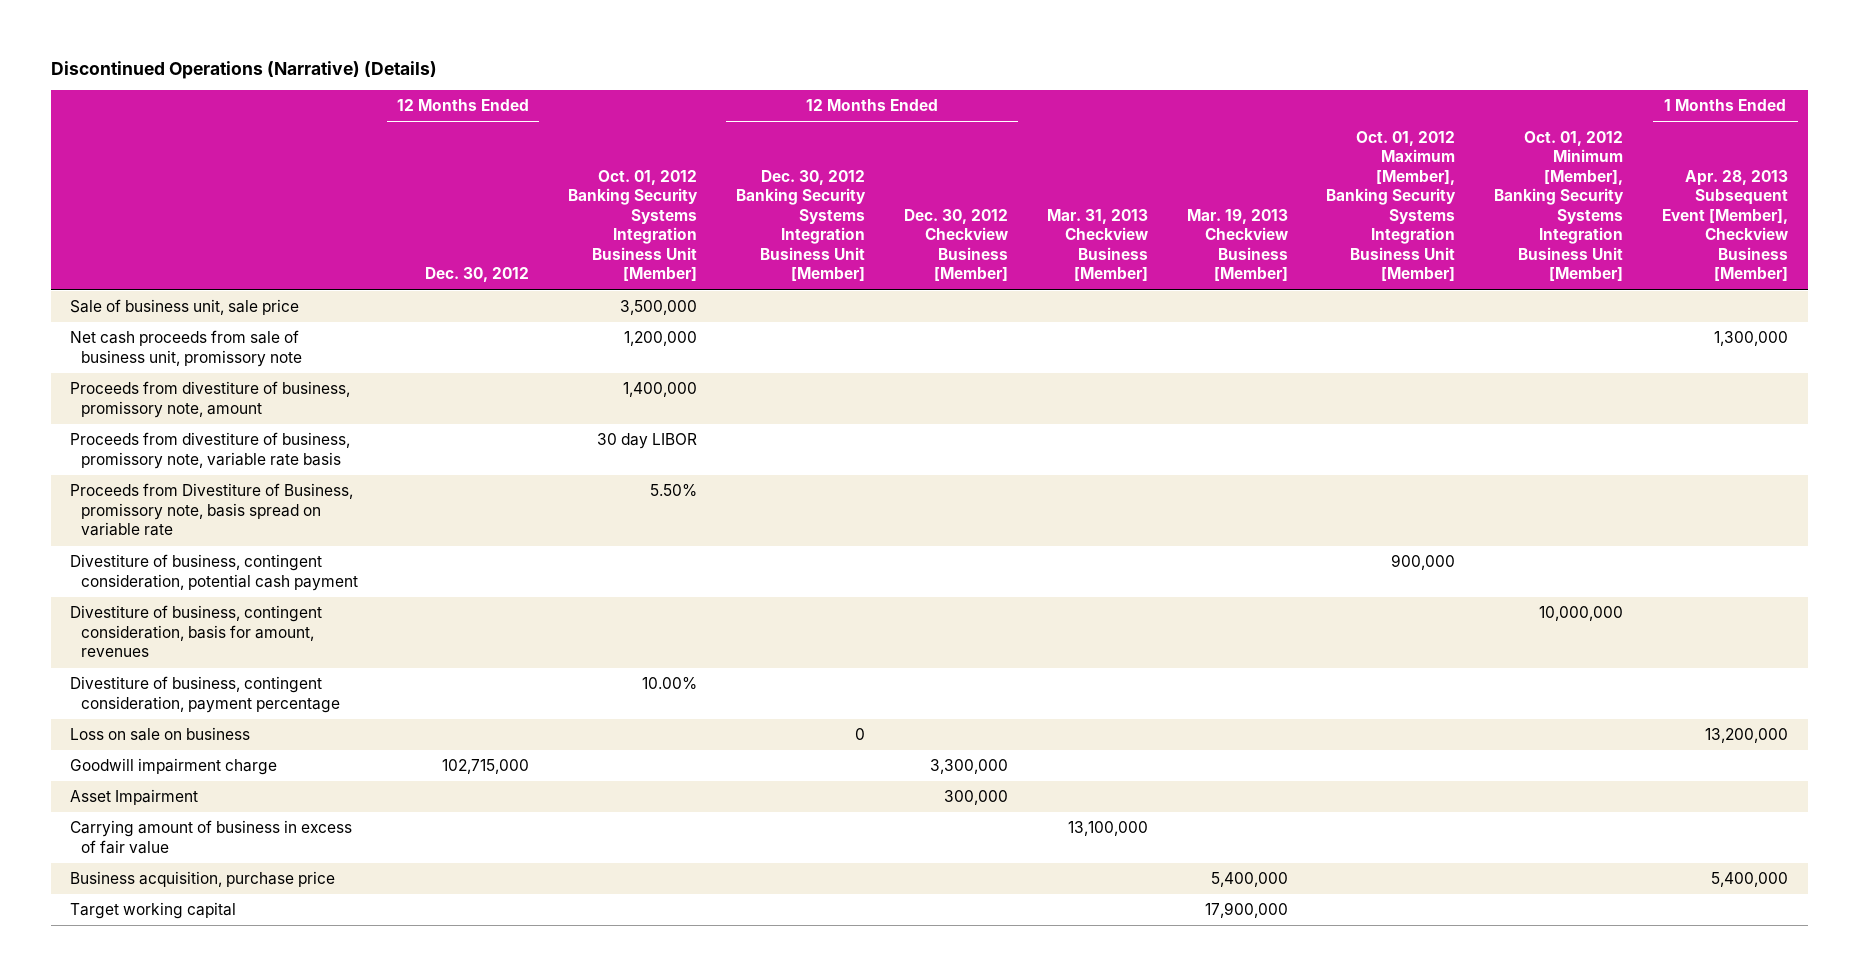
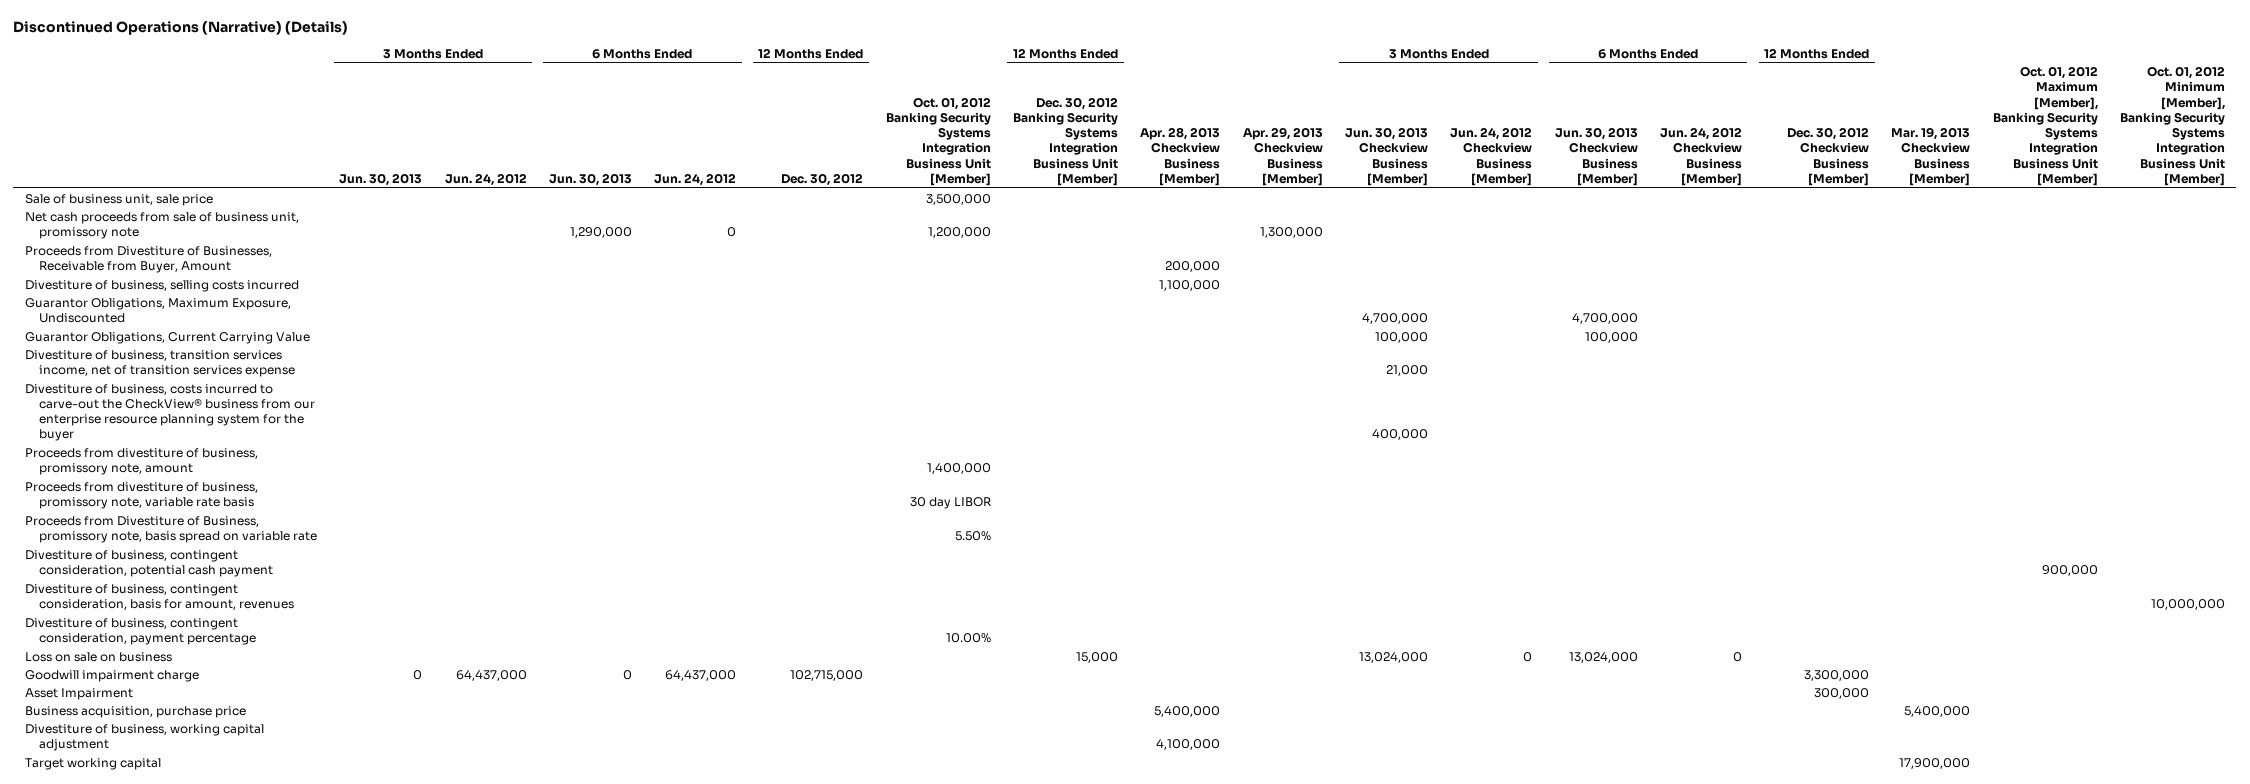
- | 12 Months Ended Dec. 30, 2012 | Oct. 01, 2012 Banking Security Systems Integration Business Unit [Member] | 12 Months Ended Dec. 30, 2012 Banking Security Systems Integration Business Unit [Member] | 12 Months Ended Dec. 30, 2012 Checkview Business [Member] | Mar. 31, 2013 Checkview Business [Member] | Mar. 19, 2013 Checkview Business [Member] | Oct. 01, 2012 Maximum [Member], Banking Security Systems Integration Business Unit [Member] | Oct. 01, 2012 Minimum [Member], Banking Security Systems Integration Business Unit [Member] | 1 Months Ended Apr. 28, 2013 Subsequent Event [Member], Checkview Business [Member]
+ | 3 Months Ended Jun. 30, 2013 | 3 Months Ended Jun. 24, 2012 | 6 Months Ended Jun. 30, 2013 | 6 Months Ended Jun. 24, 2012 | 12 Months Ended Dec. 30, 2012 | Oct. 01, 2012 Banking Security Systems Integration Business Unit [Member] | 12 Months Ended Dec. 30, 2012 Banking Security Systems Integration Business Unit [Member] | Apr. 28, 2013 Checkview Business [Member] | Apr. 29, 2013 Checkview Business [Member] | 3 Months Ended Jun. 30, 2013 Checkview Business [Member] | 3 Months Ended Jun. 24, 2012 Checkview Business [Member] | 6 Months Ended Jun. 30, 2013 Checkview Business [Member] | 6 Months Ended Jun. 24, 2012 Checkview Business [Member] | 12 Months Ended Dec. 30, 2012 Checkview Business [Member] | Mar. 19, 2013 Checkview Business [Member] | Oct. 01, 2012 Maximum [Member], Banking Security Systems Integration Business Unit [Member] | Oct. 01, 2012 Minimum [Member], Banking Security Systems Integration Business Unit [Member]
+ Proceeds from Divestiture of Businesses, Receivable from Buyer, Amount | | | | | | | | 200,000 | | | | | | | | |
+ Divestiture of business, selling costs incurred | | | | | | | | 1,100,000 | | | | | | | | |
+ Guarantor Obligations, Maximum Exposure, Undiscounted | | | | | | | | | | 4,700,000 | | 4,700,000 | | | | |
+ Guarantor Obligations, Current Carrying Value | | | | | | | | | | 100,000 | | 100,000 | | | | |
+ Divestiture of business, transition services income, net of transition services expense | | | | | | | | | | 21,000 | | | | | | |
+ Divestiture of business, costs incurred to carve-out the CheckView® business from our enterprise resource planning system for the buyer | | | | | | | | | | 400,000 | | | | | | |
- Loss on sale on business | | | 0 | | | | | | 13,200,000
+ Loss on sale on business | | | | | | | 15,000 | | | 13,024,000 | 0 | 13,024,000 | 0 | | | |
- Carrying amount of business in excess of fair value | | | | | 13,100,000 | | | |
+ Divestiture of business, working capital adjustment | | | | | | | | 4,100,000 | | | | | | | | |

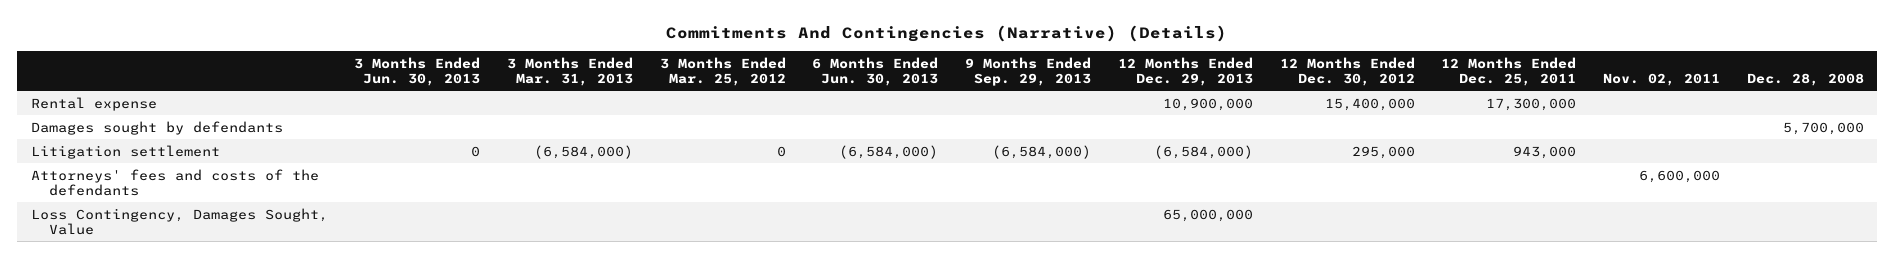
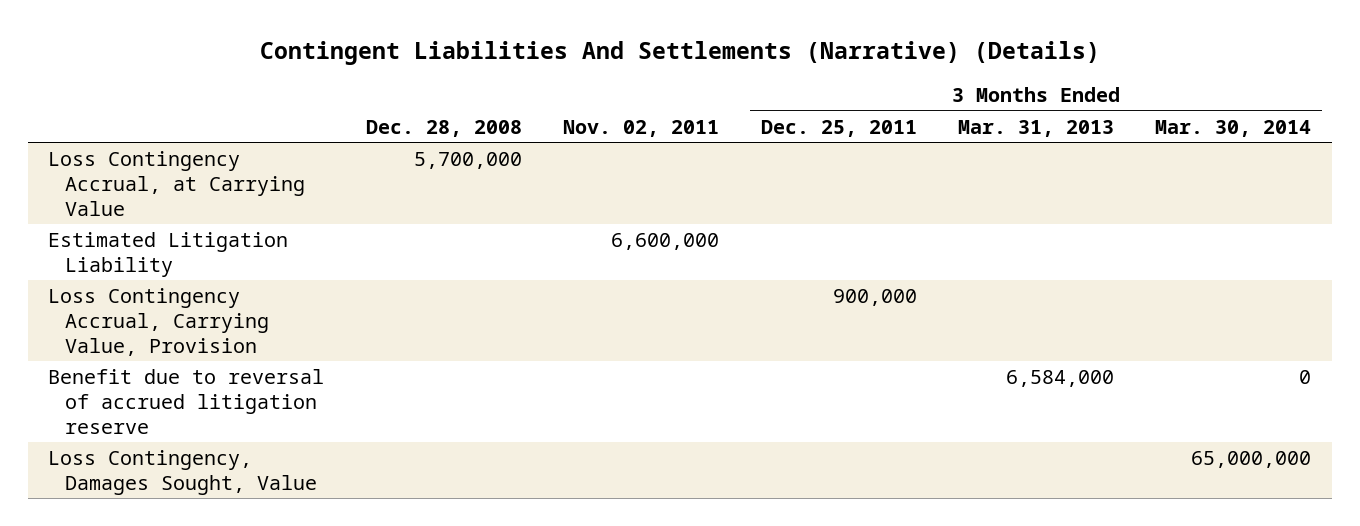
- Commitments And Contingencies (Narrative) (Details)
+ Contingent Liabilities And Settlements (Narrative) (Details)
- | 3 Months Ended Jun. 30, 2013 | 3 Months Ended Mar. 31, 2013 | 3 Months Ended Mar. 25, 2012 | 6 Months Ended Jun. 30, 2013 | 9 Months Ended Sep. 29, 2013 | 12 Months Ended Dec. 29, 2013 | 12 Months Ended Dec. 30, 2012 | 12 Months Ended Dec. 25, 2011 | Nov. 02, 2011 | Dec. 28, 2008
+ | Dec. 28, 2008 | Nov. 02, 2011 | 3 Months Ended Dec. 25, 2011 | 3 Months Ended Mar. 31, 2013 | 3 Months Ended Mar. 30, 2014
- Rental expense | | | | | | 10,900,000 | 15,400,000 | 17,300,000 | |
- Damages sought by defendants | | | | | | | | | | 5,700,000
- Litigation settlement | 0 | (6,584,000) | 0 | (6,584,000) | (6,584,000) | (6,584,000) | 295,000 | 943,000 | |
- Attorneys' fees and costs of the defendants | | | | | | | | | 6,600,000 |
+ Loss Contingency Accrual, at Carrying Value | 5,700,000 | | | |
+ Estimated Litigation Liability | | 6,600,000 | | |
+ Loss Contingency Accrual, Carrying Value, Provision | | | 900,000 | |
+ Benefit due to reversal of accrued litigation reserve | | | | 6,584,000 | 0

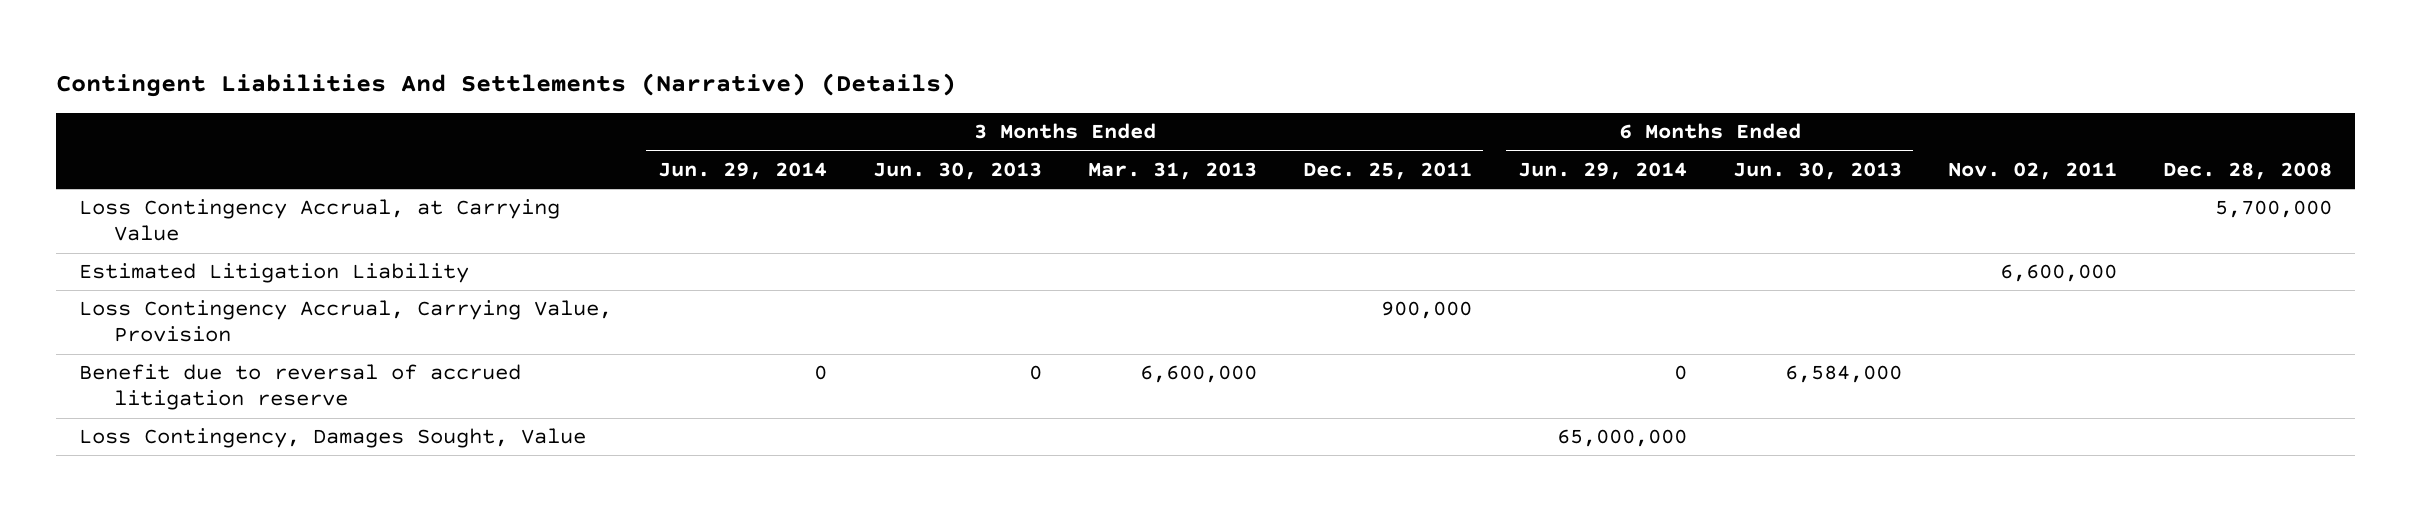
- | Dec. 28, 2008 | Nov. 02, 2011 | 3 Months Ended Dec. 25, 2011 | 3 Months Ended Mar. 31, 2013 | 3 Months Ended Mar. 30, 2014
+ | 3 Months Ended Jun. 29, 2014 | 3 Months Ended Jun. 30, 2013 | 3 Months Ended Mar. 31, 2013 | 3 Months Ended Dec. 25, 2011 | 6 Months Ended Jun. 29, 2014 | 6 Months Ended Jun. 30, 2013 | Nov. 02, 2011 | Dec. 28, 2008
- Benefit due to reversal of accrued litigation reserve | | | | 6,584,000 | 0
+ Benefit due to reversal of accrued litigation reserve | 0 | 0 | 6,600,000 | | 0 | 6,584,000 | |

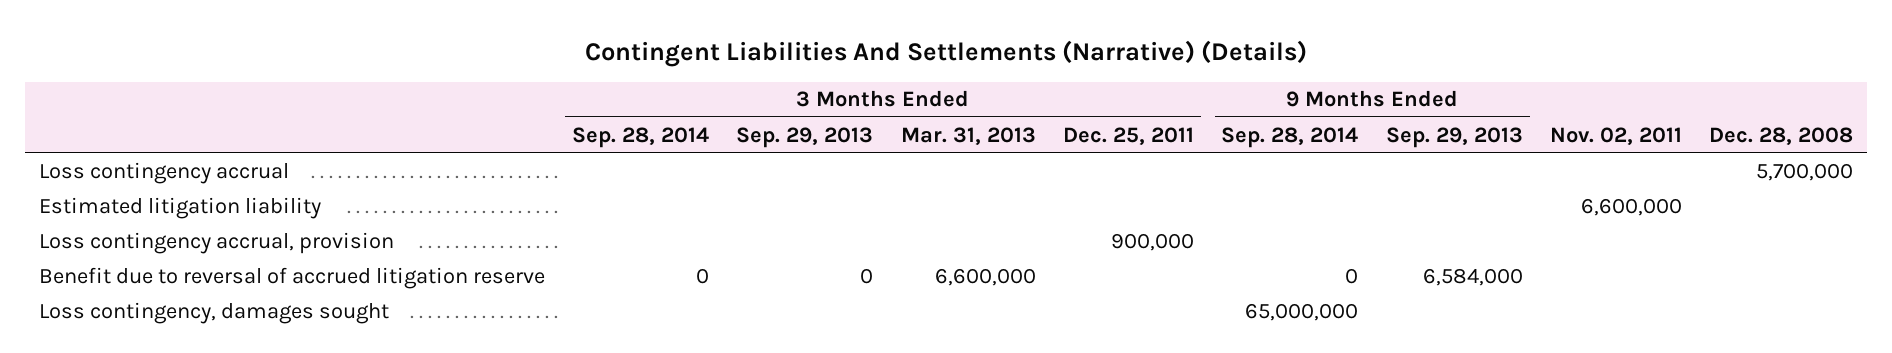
- | 3 Months Ended Jun. 29, 2014 | 3 Months Ended Jun. 30, 2013 | 3 Months Ended Mar. 31, 2013 | 3 Months Ended Dec. 25, 2011 | 6 Months Ended Jun. 29, 2014 | 6 Months Ended Jun. 30, 2013 | Nov. 02, 2011 | Dec. 28, 2008
+ | 3 Months Ended Sep. 28, 2014 | 3 Months Ended Sep. 29, 2013 | 3 Months Ended Mar. 31, 2013 | 3 Months Ended Dec. 25, 2011 | 9 Months Ended Sep. 28, 2014 | 9 Months Ended Sep. 29, 2013 | Nov. 02, 2011 | Dec. 28, 2008
- Loss Contingency Accrual, at Carrying Value | | | | | | | | 5,700,000
- Estimated Litigation Liability | | | | | | | 6,600,000 |
- Loss Contingency Accrual, Carrying Value, Provision | | | | 900,000 | | | |
+ Loss contingency accrual | | | | | | | | 5,700,000
+ Estimated litigation liability | | | | | | | 6,600,000 |
+ Loss contingency accrual, provision | | | | 900,000 | | | |
- Loss Contingency, Damages Sought, Value | | | | | 65,000,000 | | |
+ Loss contingency, damages sought | | | | | 65,000,000 | | |

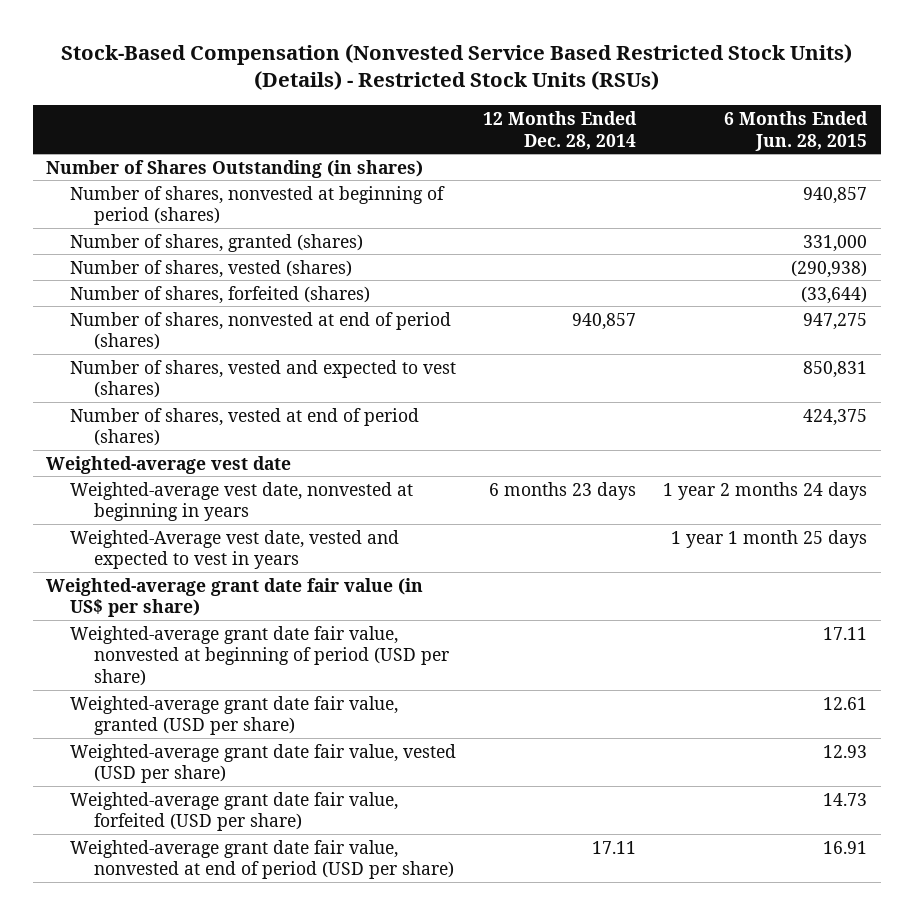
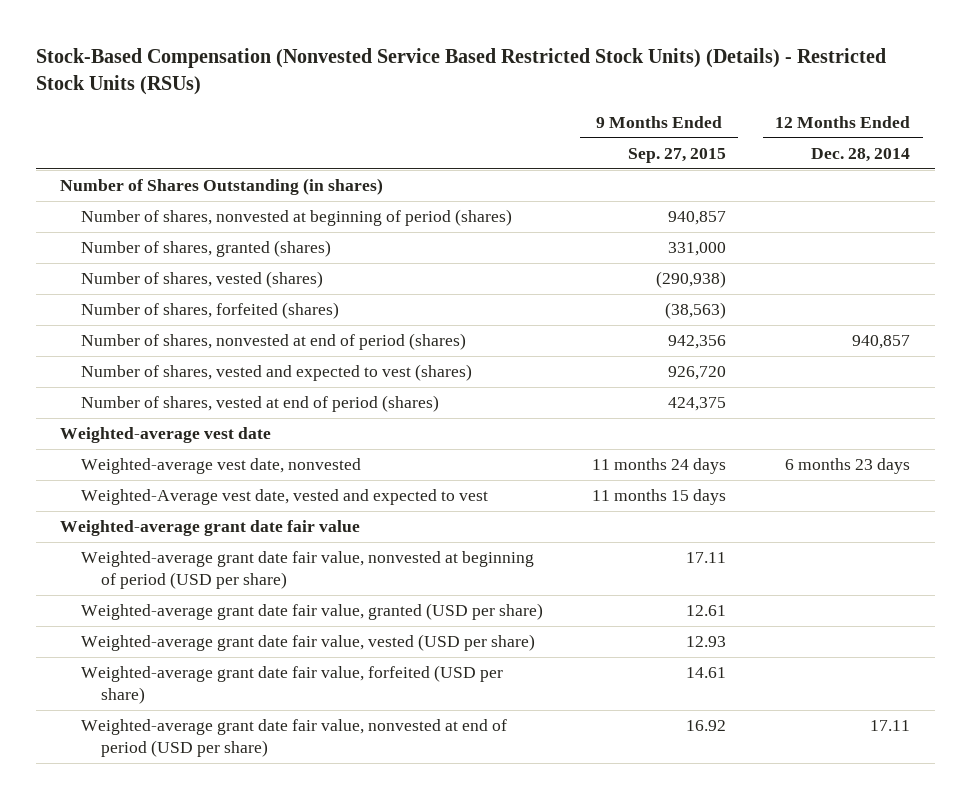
- | 12 Months Ended Dec. 28, 2014 | 6 Months Ended Jun. 28, 2015
+ | 9 Months Ended Sep. 27, 2015 | 12 Months Ended Dec. 28, 2014
- Weighted-average vest date, nonvested at beginning in years | 6 months 23 days | 1 year 2 months 24 days
- Weighted-Average vest date, vested and expected to vest in years | | 1 year 1 month 25 days
- Weighted-average grant date fair value (in US$ per share)
+ Weighted-average vest date, nonvested | 11 months 24 days | 6 months 23 days
+ Weighted-Average vest date, vested and expected to vest | 11 months 15 days |
+ Weighted-average grant date fair value

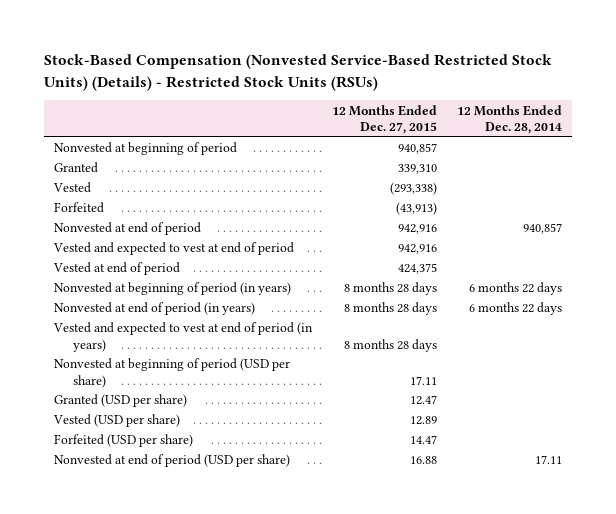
- Stock-Based Compensation (Nonvested Service Based Restricted Stock Units) (Details) - Restricted Stock Units (RSUs)
+ Stock-Based Compensation (Nonvested Service-Based Restricted Stock Units) (Details) - Restricted Stock Units (RSUs)
- | 9 Months Ended Sep. 27, 2015 | 12 Months Ended Dec. 28, 2014
+ | 12 Months Ended Dec. 27, 2015 | 12 Months Ended Dec. 28, 2014
- Number of Shares Outstanding (in shares)
- Number of shares, nonvested at beginning of period (shares) | 940,857 |
- Number of shares, granted (shares) | 331,000 |
- Number of shares, vested (shares) | (290,938) |
- Number of shares, forfeited (shares) | (38,563) |
- Number of shares, nonvested at end of period (shares) | 942,356 | 940,857
- Number of shares, vested and expected to vest (shares) | 926,720 |
- Number of shares, vested at end of period (shares) | 424,375 |
- Weighted-average vest date
- Weighted-average vest date, nonvested | 11 months 24 days | 6 months 23 days
- Weighted-Average vest date, vested and expected to vest | 11 months 15 days |
- Weighted-average grant date fair value
- Weighted-average grant date fair value, nonvested at beginning of period (USD per share) | 17.11 |
- Weighted-average grant date fair value, granted (USD per share) | 12.61 |
- Weighted-average grant date fair value, vested (USD per share) | 12.93 |
- Weighted-average grant date fair value, forfeited (USD per share) | 14.61 |
- Weighted-average grant date fair value, nonvested at end of period (USD per share) | 16.92 | 17.11
+ Nonvested at beginning of period | 940,857 |
+ Granted | 339,310 |
+ Vested | (293,338) |
+ Forfeited | (43,913) |
+ Nonvested at end of period | 942,916 | 940,857
+ Vested and expected to vest at end of period | 942,916 |
+ Vested at end of period | 424,375 |
+ Nonvested at beginning of period (in years) | 8 months 28 days | 6 months 22 days
+ Nonvested at end of period (in years) | 8 months 28 days | 6 months 22 days
+ Vested and expected to vest at end of period (in years) | 8 months 28 days |
+ Nonvested at beginning of period (USD per share) | 17.11 |
+ Granted (USD per share) | 12.47 |
+ Vested (USD per share) | 12.89 |
+ Forfeited (USD per share) | 14.47 |
+ Nonvested at end of period (USD per share) | 16.88 | 17.11

